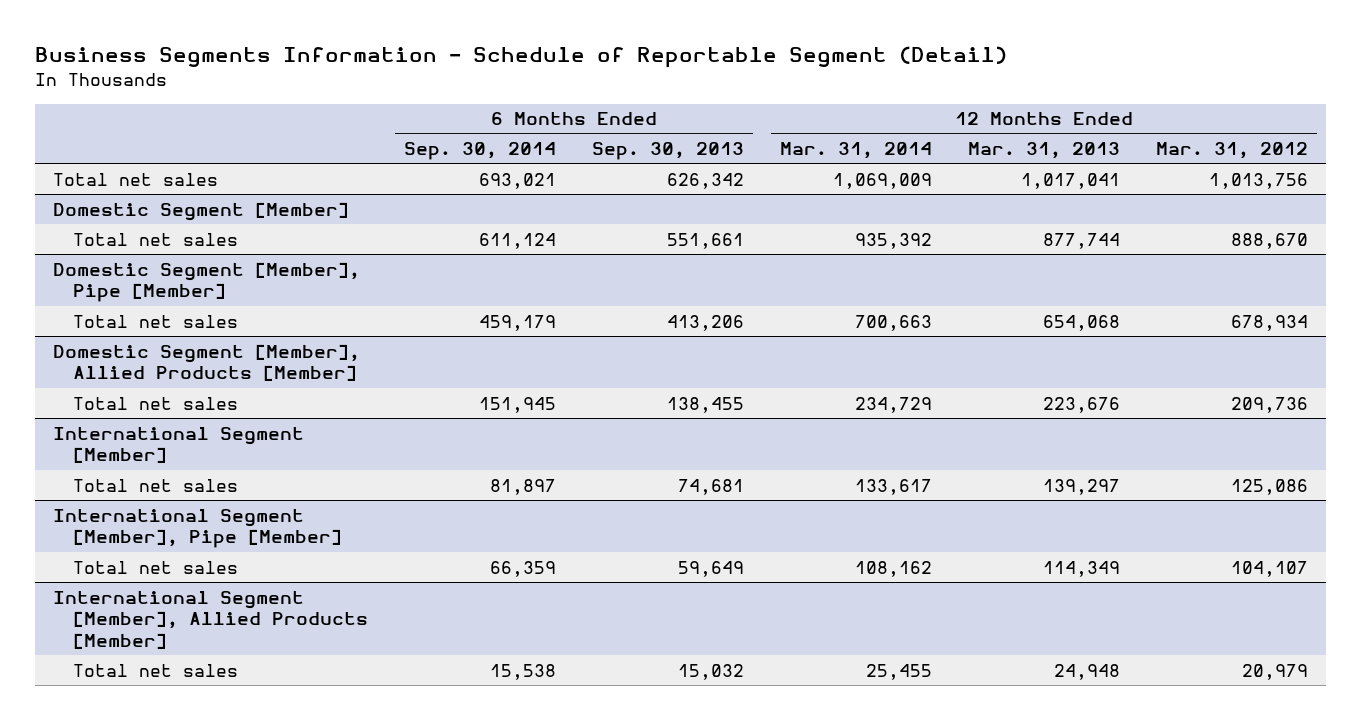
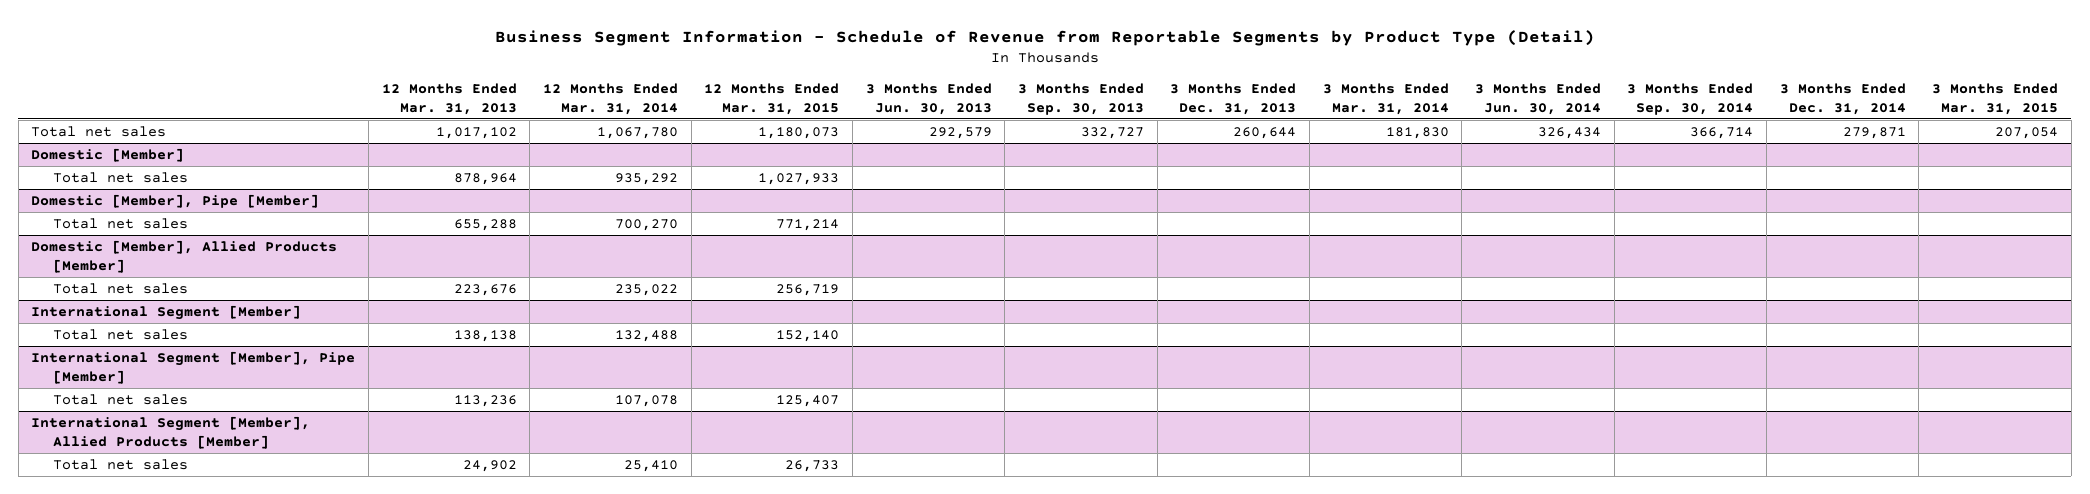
- Business Segments Information - Schedule of Reportable Segment (Detail)
+ Business Segment Information - Schedule of Revenue from Reportable Segments by Product Type (Detail)
- | 6 Months Ended Sep. 30, 2014 | 6 Months Ended Sep. 30, 2013 | 12 Months Ended Mar. 31, 2014 | 12 Months Ended Mar. 31, 2013 | 12 Months Ended Mar. 31, 2012
+ | 12 Months Ended Mar. 31, 2013 | 12 Months Ended Mar. 31, 2014 | 12 Months Ended Mar. 31, 2015 | 3 Months Ended Jun. 30, 2013 | 3 Months Ended Sep. 30, 2013 | 3 Months Ended Dec. 31, 2013 | 3 Months Ended Mar. 31, 2014 | 3 Months Ended Jun. 30, 2014 | 3 Months Ended Sep. 30, 2014 | 3 Months Ended Dec. 31, 2014 | 3 Months Ended Mar. 31, 2015
- Total net sales | 693,021 | 626,342 | 1,069,009 | 1,017,041 | 1,013,756
- Domestic Segment [Member]
- Total net sales | 611,124 | 551,661 | 935,392 | 877,744 | 888,670
- Domestic Segment [Member], Pipe [Member]
- Total net sales | 459,179 | 413,206 | 700,663 | 654,068 | 678,934
- Domestic Segment [Member], Allied Products [Member]
- Total net sales | 151,945 | 138,455 | 234,729 | 223,676 | 209,736
+ Total net sales | 1,017,102 | 1,067,780 | 1,180,073 | 292,579 | 332,727 | 260,644 | 181,830 | 326,434 | 366,714 | 279,871 | 207,054
+ Domestic [Member]
+ Total net sales | 878,964 | 935,292 | 1,027,933 | | | | | | | |
+ Domestic [Member], Pipe [Member]
+ Total net sales | 655,288 | 700,270 | 771,214 | | | | | | | |
+ Domestic [Member], Allied Products [Member]
+ Total net sales | 223,676 | 235,022 | 256,719 | | | | | | | |
@ International Segment [Member]
- Total net sales | 81,897 | 74,681 | 133,617 | 139,297 | 125,086
+ Total net sales | 138,138 | 132,488 | 152,140 | | | | | | | |
@ International Segment [Member], Pipe [Member]
- Total net sales | 66,359 | 59,649 | 108,162 | 114,349 | 104,107
+ Total net sales | 113,236 | 107,078 | 125,407 | | | | | | | |
@ International Segment [Member], Allied Products [Member]
- Total net sales | 15,538 | 15,032 | 25,455 | 24,948 | 20,979
+ Total net sales | 24,902 | 25,410 | 26,733 | | | | | | | |

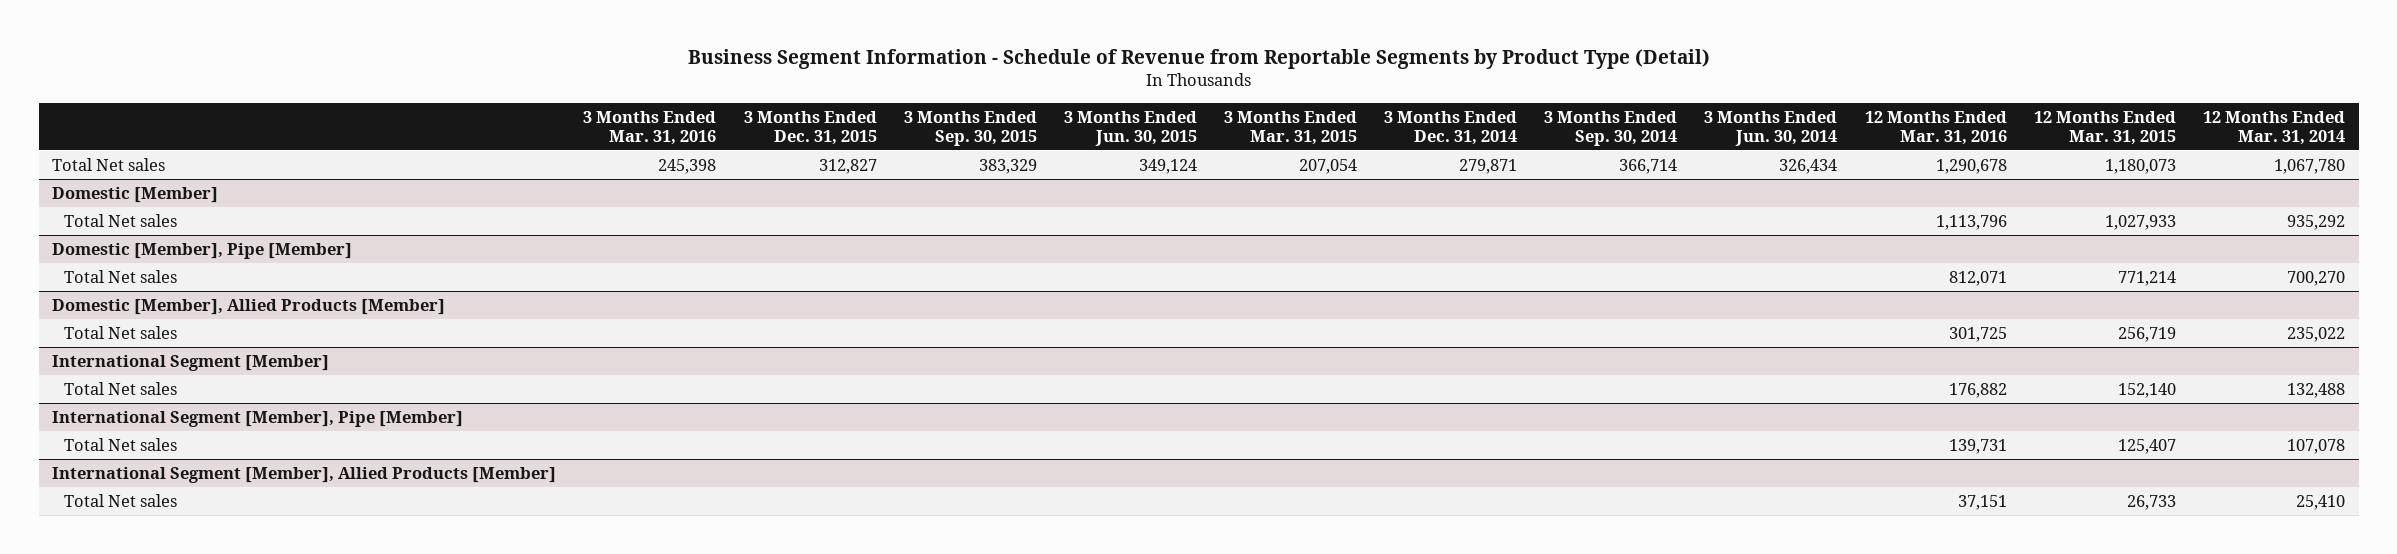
- | 12 Months Ended Mar. 31, 2013 | 12 Months Ended Mar. 31, 2014 | 12 Months Ended Mar. 31, 2015 | 3 Months Ended Jun. 30, 2013 | 3 Months Ended Sep. 30, 2013 | 3 Months Ended Dec. 31, 2013 | 3 Months Ended Mar. 31, 2014 | 3 Months Ended Jun. 30, 2014 | 3 Months Ended Sep. 30, 2014 | 3 Months Ended Dec. 31, 2014 | 3 Months Ended Mar. 31, 2015
+ | 3 Months Ended Mar. 31, 2016 | 3 Months Ended Dec. 31, 2015 | 3 Months Ended Sep. 30, 2015 | 3 Months Ended Jun. 30, 2015 | 3 Months Ended Mar. 31, 2015 | 3 Months Ended Dec. 31, 2014 | 3 Months Ended Sep. 30, 2014 | 3 Months Ended Jun. 30, 2014 | 12 Months Ended Mar. 31, 2016 | 12 Months Ended Mar. 31, 2015 | 12 Months Ended Mar. 31, 2014
- Total net sales | 1,017,102 | 1,067,780 | 1,180,073 | 292,579 | 332,727 | 260,644 | 181,830 | 326,434 | 366,714 | 279,871 | 207,054
+ Total Net sales | 245,398 | 312,827 | 383,329 | 349,124 | 207,054 | 279,871 | 366,714 | 326,434 | 1,290,678 | 1,180,073 | 1,067,780
@ Domestic [Member]
- Total net sales | 878,964 | 935,292 | 1,027,933 | | | | | | | |
+ Total Net sales | | | | | | | | | 1,113,796 | 1,027,933 | 935,292
@ Domestic [Member], Pipe [Member]
- Total net sales | 655,288 | 700,270 | 771,214 | | | | | | | |
+ Total Net sales | | | | | | | | | 812,071 | 771,214 | 700,270
@ Domestic [Member], Allied Products [Member]
- Total net sales | 223,676 | 235,022 | 256,719 | | | | | | | |
+ Total Net sales | | | | | | | | | 301,725 | 256,719 | 235,022
@ International Segment [Member]
- Total net sales | 138,138 | 132,488 | 152,140 | | | | | | | |
+ Total Net sales | | | | | | | | | 176,882 | 152,140 | 132,488
@ International Segment [Member], Pipe [Member]
- Total net sales | 113,236 | 107,078 | 125,407 | | | | | | | |
+ Total Net sales | | | | | | | | | 139,731 | 125,407 | 107,078
@ International Segment [Member], Allied Products [Member]
- Total net sales | 24,902 | 25,410 | 26,733 | | | | | | | |
+ Total Net sales | | | | | | | | | 37,151 | 26,733 | 25,410

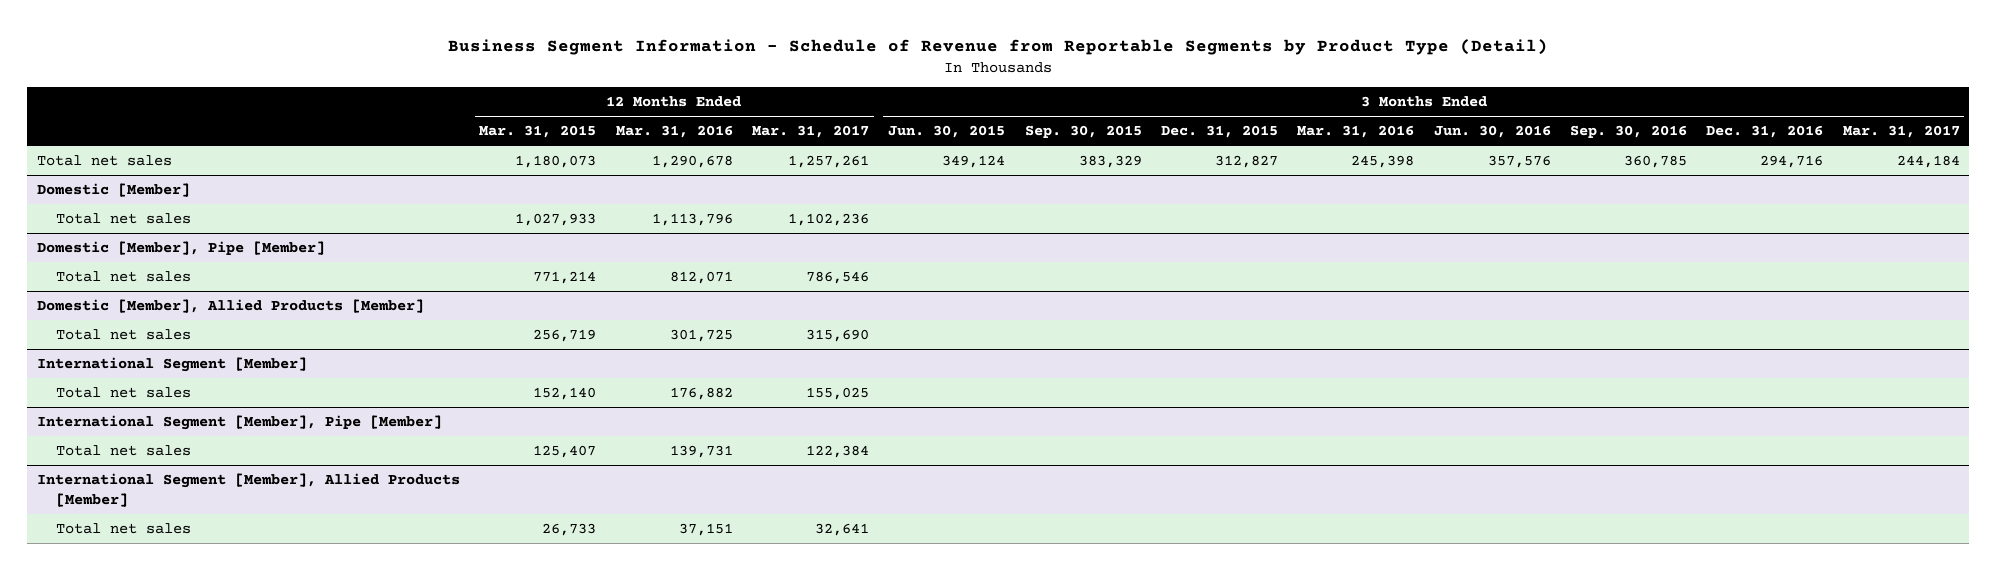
- | 3 Months Ended Mar. 31, 2016 | 3 Months Ended Dec. 31, 2015 | 3 Months Ended Sep. 30, 2015 | 3 Months Ended Jun. 30, 2015 | 3 Months Ended Mar. 31, 2015 | 3 Months Ended Dec. 31, 2014 | 3 Months Ended Sep. 30, 2014 | 3 Months Ended Jun. 30, 2014 | 12 Months Ended Mar. 31, 2016 | 12 Months Ended Mar. 31, 2015 | 12 Months Ended Mar. 31, 2014
+ | 12 Months Ended Mar. 31, 2015 | 12 Months Ended Mar. 31, 2016 | 12 Months Ended Mar. 31, 2017 | 3 Months Ended Jun. 30, 2015 | 3 Months Ended Sep. 30, 2015 | 3 Months Ended Dec. 31, 2015 | 3 Months Ended Mar. 31, 2016 | 3 Months Ended Jun. 30, 2016 | 3 Months Ended Sep. 30, 2016 | 3 Months Ended Dec. 31, 2016 | 3 Months Ended Mar. 31, 2017
- Total Net sales | 245,398 | 312,827 | 383,329 | 349,124 | 207,054 | 279,871 | 366,714 | 326,434 | 1,290,678 | 1,180,073 | 1,067,780
+ Total net sales | 1,180,073 | 1,290,678 | 1,257,261 | 349,124 | 383,329 | 312,827 | 245,398 | 357,576 | 360,785 | 294,716 | 244,184
@ Domestic [Member]
- Total Net sales | | | | | | | | | 1,113,796 | 1,027,933 | 935,292
+ Total net sales | 1,027,933 | 1,113,796 | 1,102,236 | | | | | | | |
@ Domestic [Member], Pipe [Member]
- Total Net sales | | | | | | | | | 812,071 | 771,214 | 700,270
+ Total net sales | 771,214 | 812,071 | 786,546 | | | | | | | |
@ Domestic [Member], Allied Products [Member]
- Total Net sales | | | | | | | | | 301,725 | 256,719 | 235,022
+ Total net sales | 256,719 | 301,725 | 315,690 | | | | | | | |
@ International Segment [Member]
- Total Net sales | | | | | | | | | 176,882 | 152,140 | 132,488
+ Total net sales | 152,140 | 176,882 | 155,025 | | | | | | | |
@ International Segment [Member], Pipe [Member]
- Total Net sales | | | | | | | | | 139,731 | 125,407 | 107,078
+ Total net sales | 125,407 | 139,731 | 122,384 | | | | | | | |
@ International Segment [Member], Allied Products [Member]
- Total Net sales | | | | | | | | | 37,151 | 26,733 | 25,410
+ Total net sales | 26,733 | 37,151 | 32,641 | | | | | | | |

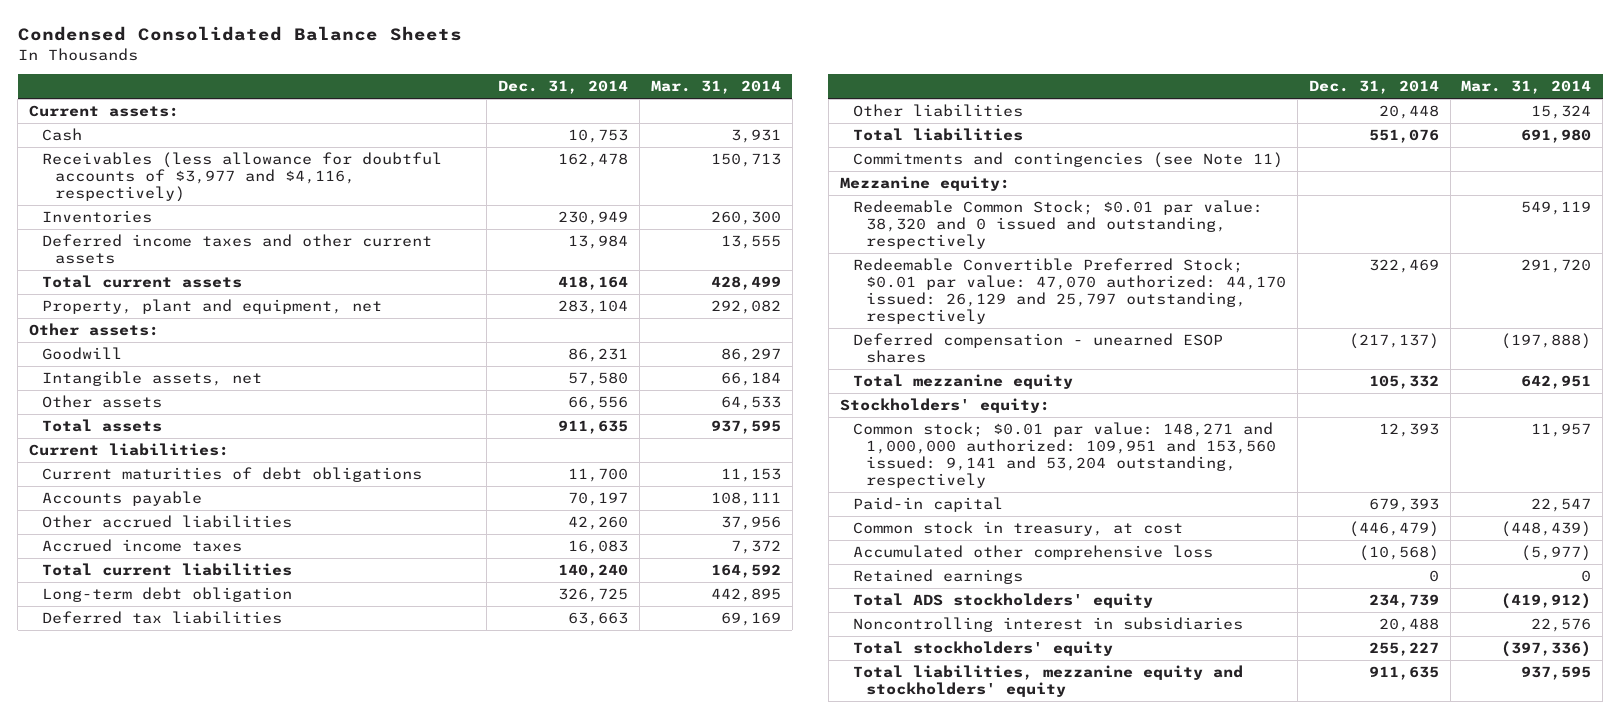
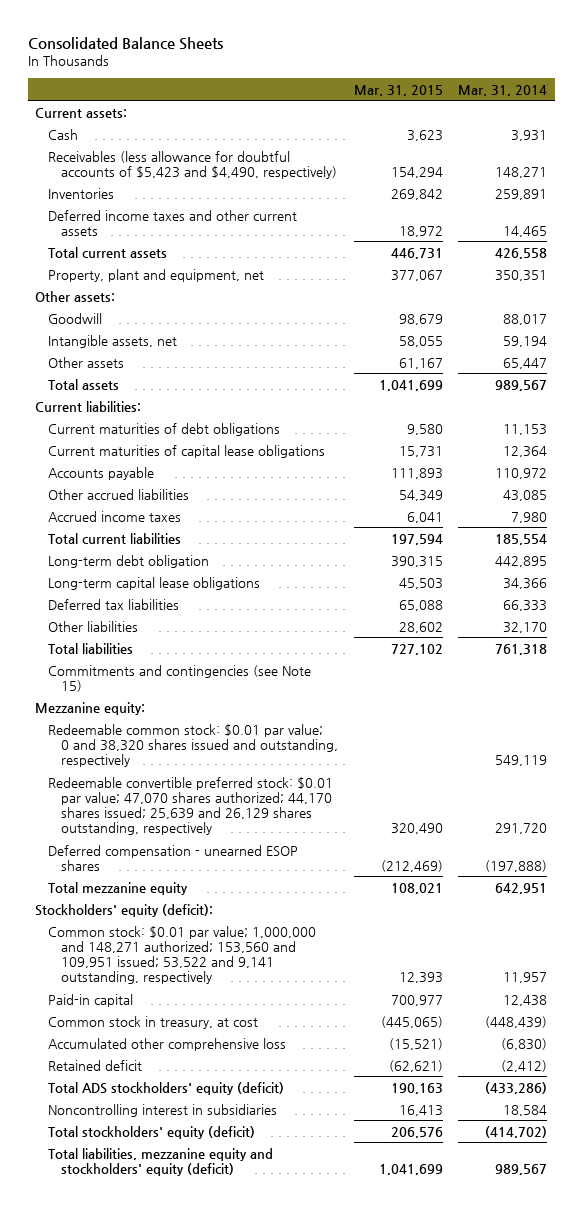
- Condensed Consolidated Balance Sheets
+ Consolidated Balance Sheets
- | Dec. 31, 2014 | Mar. 31, 2014
+ | Mar. 31, 2015 | Mar. 31, 2014
- Receivables (less allowance for doubtful accounts of $3,977 and $4,116, respectively) | 162,478 | 150,713
- Inventories | 230,949 | 260,300
- Deferred income taxes and other current assets | 13,984 | 13,555
- Total current assets | 418,164 | 428,499
- Property, plant and equipment, net | 283,104 | 292,082
+ Receivables (less allowance for doubtful accounts of $5,423 and $4,490, respectively) | 154,294 | 148,271
+ Inventories | 269,842 | 259,891
+ Deferred income taxes and other current assets | 18,972 | 14,465
+ Total current assets | 446,731 | 426,558
+ Property, plant and equipment, net | 377,067 | 350,351
- Goodwill | 86,231 | 86,297
- Intangible assets, net | 57,580 | 66,184
- Other assets | 66,556 | 64,533
- Total assets | 911,635 | 937,595
+ Goodwill | 98,679 | 88,017
+ Intangible assets, net | 58,055 | 59,194
+ Other assets | 61,167 | 65,447
+ Total assets | 1,041,699 | 989,567
- Accounts payable | 70,197 | 108,111
- Other accrued liabilities | 42,260 | 37,956
- Accrued income taxes | 16,083 | 7,372
- Total current liabilities | 140,240 | 164,592
+ Current maturities of capital lease obligations | 15,731 | 12,364
+ Accounts payable | 111,893 | 110,972
+ Other accrued liabilities | 54,349 | 43,085
+ Accrued income taxes | 6,041 | 7,980
+ Total current liabilities | 197,594 | 185,554
- Deferred tax liabilities | 63,663 | 69,169
- Other liabilities | 20,448 | 15,324
- Total liabilities | 551,076 | 691,980
- Commitments and contingencies (see Note 11)
+ Long-term capital lease obligations | 45,503 | 34,366
+ Deferred tax liabilities | 65,088 | 66,333
+ Other liabilities | 28,602 | 32,170
+ Total liabilities | 727,102 | 761,318
+ Commitments and contingencies (see Note 15)
- Redeemable Common Stock; $0.01 par value: 38,320 and 0 issued and outstanding, respectively | | 549,119
- Redeemable Convertible Preferred Stock; $0.01 par value: 47,070 authorized: 44,170 issued: 26,129 and 25,797 outstanding, respectively | 322,469 | 291,720
+ Redeemable common stock: $0.01 par value; 0 and 38,320 shares issued and outstanding, respectively | | 549,119
+ Redeemable convertible preferred stock: $0.01 par value; 47,070 shares authorized; 44,170 shares issued; 25,639 and 26,129 shares outstanding, respectively | 320,490 | 291,720
- Stockholders' equity:
- Common stock; $0.01 par value: 148,271 and 1,000,000 authorized: 109,951 and 153,560 issued: 9,141 and 53,204 outstanding, respectively | 12,393 | 11,957
- Paid-in capital | 679,393 | 22,547
+ Stockholders' equity (deficit):
+ Common stock: $0.01 par value; 1,000,000 and 148,271 authorized; 153,560 and 109,951 issued; 53,522 and 9,141 outstanding, respectively | 12,393 | 11,957
+ Paid-in capital | 700,977 | 12,438
- Accumulated other comprehensive loss | (10,568) | (5,977)
- Retained earnings | 0 | 0
- Total ADS stockholders' equity | 234,739 | (419,912)
- Noncontrolling interest in subsidiaries | 20,488 | 22,576
- Total stockholders' equity | 255,227 | (397,336)
- Total liabilities, mezzanine equity and stockholders' equity | 911,635 | 937,595
+ Accumulated other comprehensive loss | (15,521) | (6,830)
+ Retained deficit | (62,621) | (2,412)
+ Total ADS stockholders' equity (deficit) | 190,163 | (433,286)
+ Noncontrolling interest in subsidiaries | 16,413 | 18,584
+ Total stockholders' equity (deficit) | 206,576 | (414,702)
+ Total liabilities, mezzanine equity and stockholders' equity (deficit) | 1,041,699 | 989,567

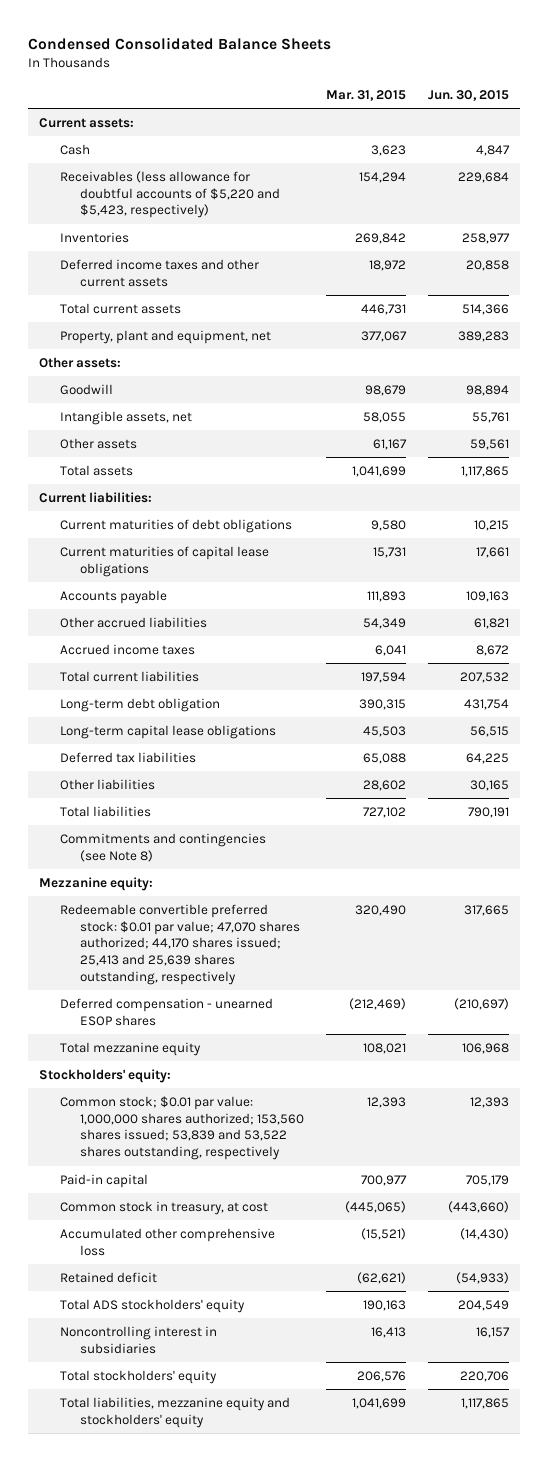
- Consolidated Balance Sheets
+ Condensed Consolidated Balance Sheets
- | Mar. 31, 2015 | Mar. 31, 2014
+ | Mar. 31, 2015 | Jun. 30, 2015
- Receivables (less allowance for doubtful accounts of $5,423 and $4,490, respectively) | 154,294 | 148,271
+ Receivables (less allowance for doubtful accounts of $5,220 and $5,423, respectively) | 154,294 | 229,684
- Commitments and contingencies (see Note 15)
+ Commitments and contingencies (see Note 8)
- Redeemable common stock: $0.01 par value; 0 and 38,320 shares issued and outstanding, respectively | | 549,119
- Redeemable convertible preferred stock: $0.01 par value; 47,070 shares authorized; 44,170 shares issued; 25,639 and 26,129 shares outstanding, respectively | 320,490 | 291,720
+ Redeemable convertible preferred stock: $0.01 par value; 47,070 shares authorized; 44,170 shares issued; 25,413 and 25,639 shares outstanding, respectively | 320,490 | 317,665
- Stockholders' equity (deficit):
- Common stock: $0.01 par value; 1,000,000 and 148,271 authorized; 153,560 and 109,951 issued; 53,522 and 9,141 outstanding, respectively | 12,393 | 11,957
+ Stockholders' equity:
+ Common stock; $0.01 par value: 1,000,000 shares authorized; 153,560 shares issued; 53,839 and 53,522 shares outstanding, respectively | 12,393 | 12,393
- Total ADS stockholders' equity (deficit) | 190,163 | (433,286)
+ Total ADS stockholders' equity | 190,163 | 204,549
- Total stockholders' equity (deficit) | 206,576 | (414,702)
- Total liabilities, mezzanine equity and stockholders' equity (deficit) | 1,041,699 | 989,567
+ Total stockholders' equity | 206,576 | 220,706
+ Total liabilities, mezzanine equity and stockholders' equity | 1,041,699 | 1,117,865

